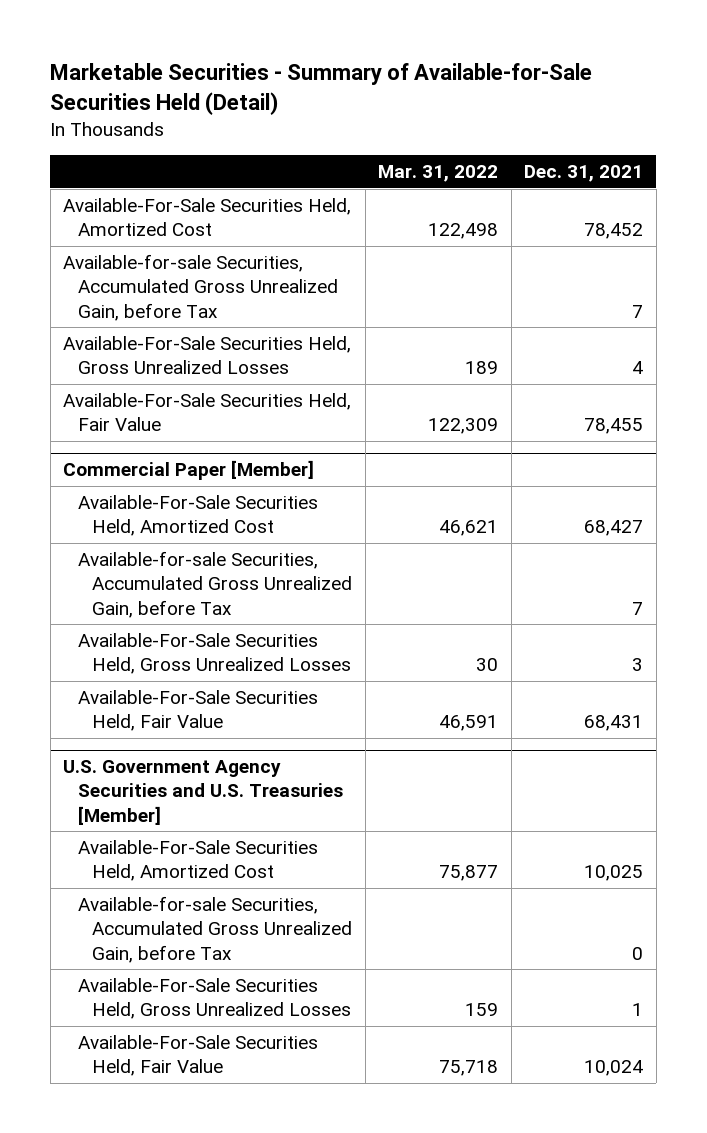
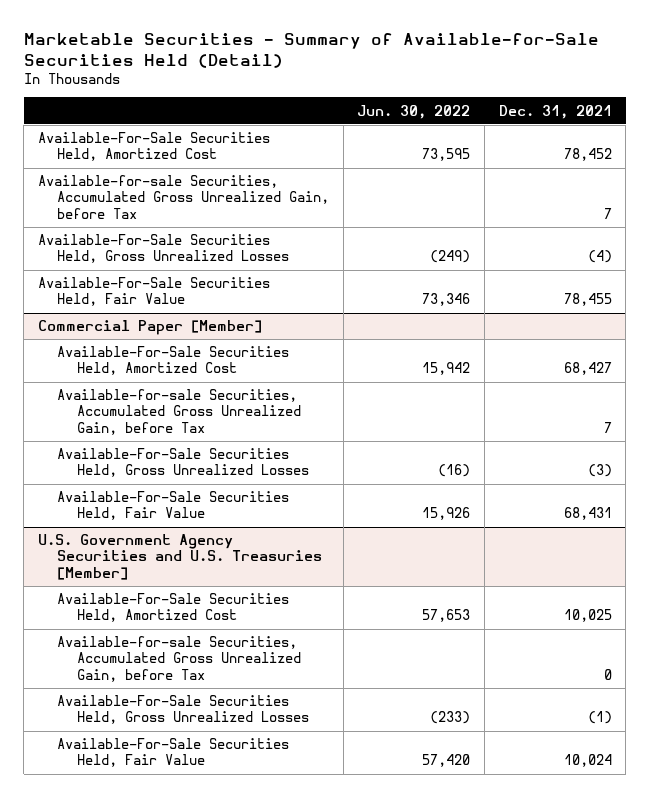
- | Mar. 31, 2022 | Dec. 31, 2021
+ | Jun. 30, 2022 | Dec. 31, 2021
- Available-For-Sale Securities Held, Gross Unrealized Losses | 189 | 4
+ Available-For-Sale Securities Held, Gross Unrealized Losses | (249) | (4)
@ Commercial Paper [Member]
- Available-For-Sale Securities Held, Gross Unrealized Losses | 30 | 3
+ Available-For-Sale Securities Held, Gross Unrealized Losses | (16) | (3)
@ U.S. Government Agency Securities and U.S. Treasuries [Member]
- Available-For-Sale Securities Held, Gross Unrealized Losses | 159 | 1
+ Available-For-Sale Securities Held, Gross Unrealized Losses | (233) | (1)

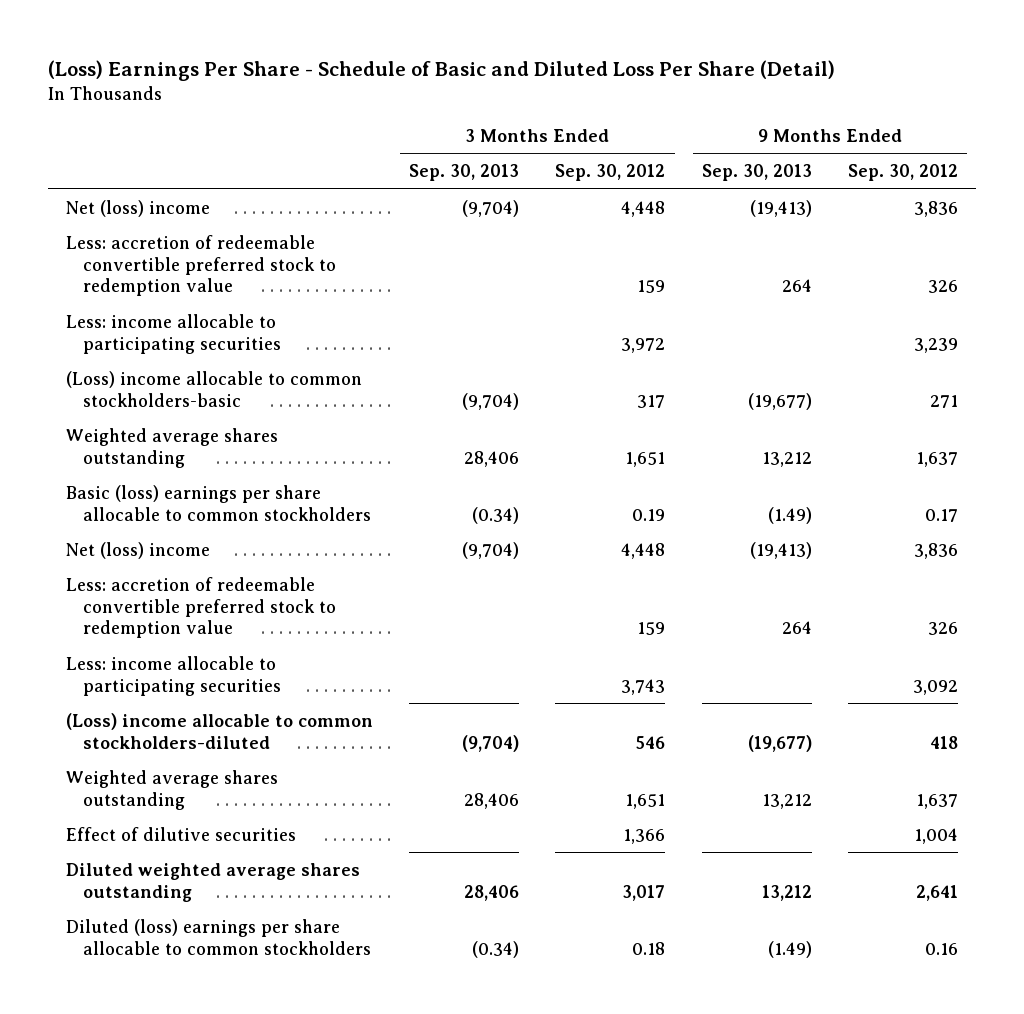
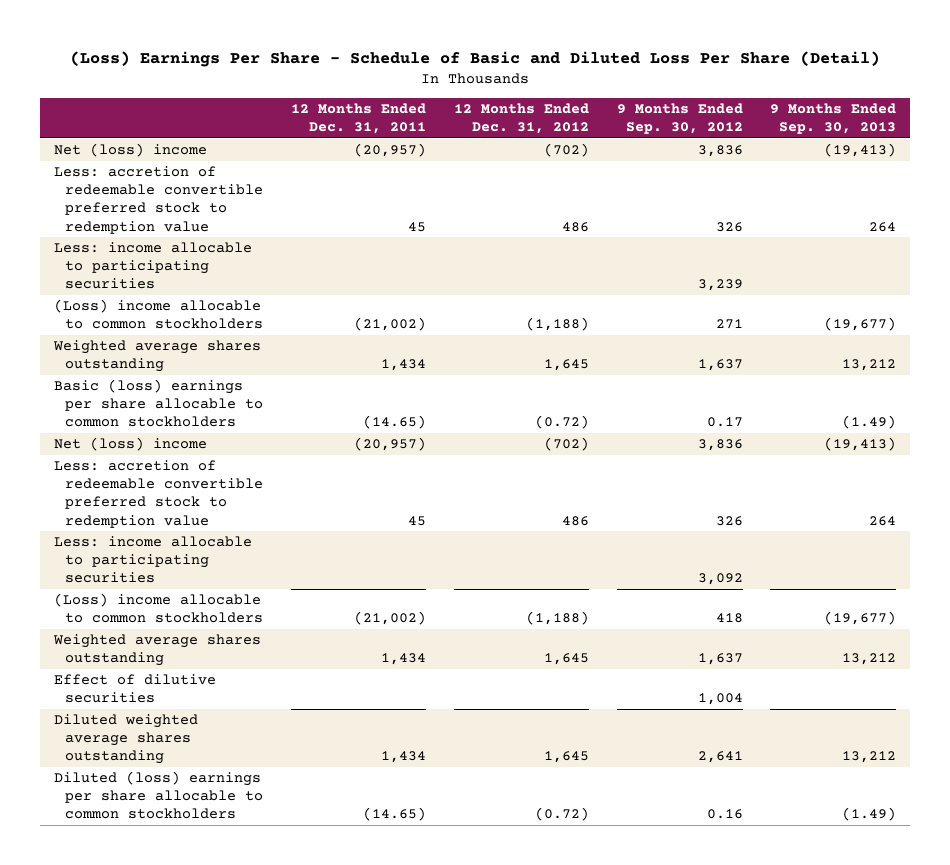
- | 3 Months Ended Sep. 30, 2013 | 3 Months Ended Sep. 30, 2012 | 9 Months Ended Sep. 30, 2013 | 9 Months Ended Sep. 30, 2012
+ | 12 Months Ended Dec. 31, 2011 | 12 Months Ended Dec. 31, 2012 | 9 Months Ended Sep. 30, 2012 | 9 Months Ended Sep. 30, 2013
- (Loss) income allocable to common stockholders-basic | (9,704) | 317 | (19,677) | 271
+ (Loss) income allocable to common stockholders | (21,002) | (1,188) | 271 | (19,677)
- (Loss) income allocable to common stockholders-diluted | (9,704) | 546 | (19,677) | 418
+ (Loss) income allocable to common stockholders | (21,002) | (1,188) | 418 | (19,677)

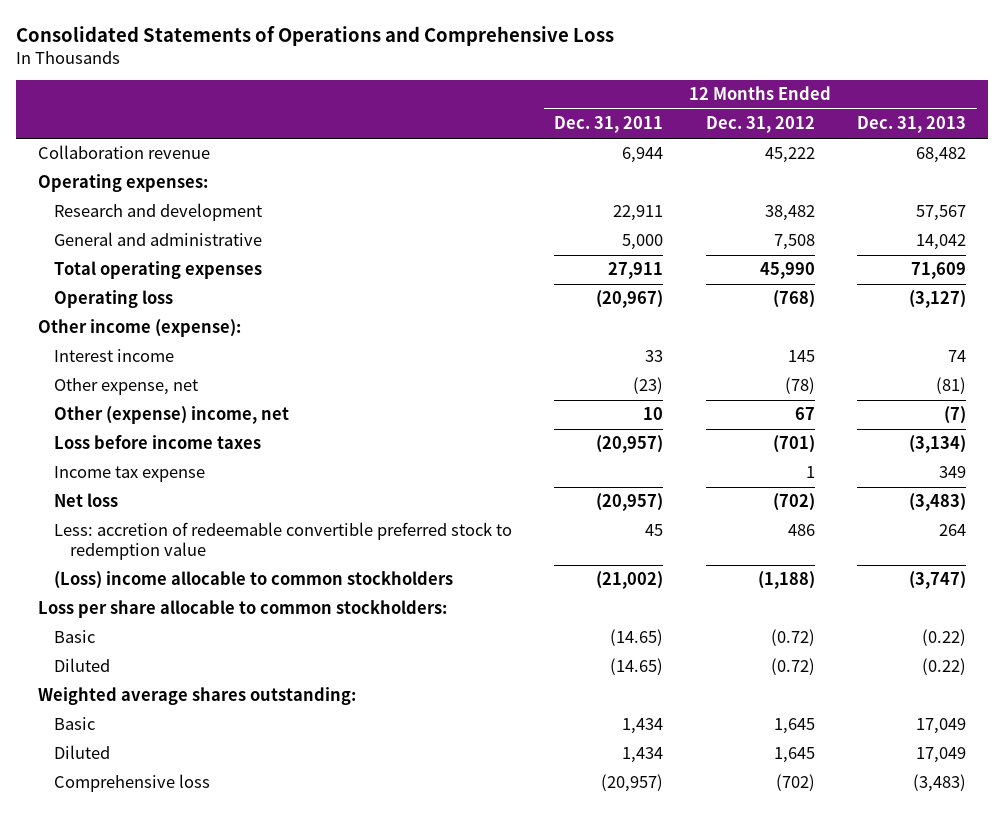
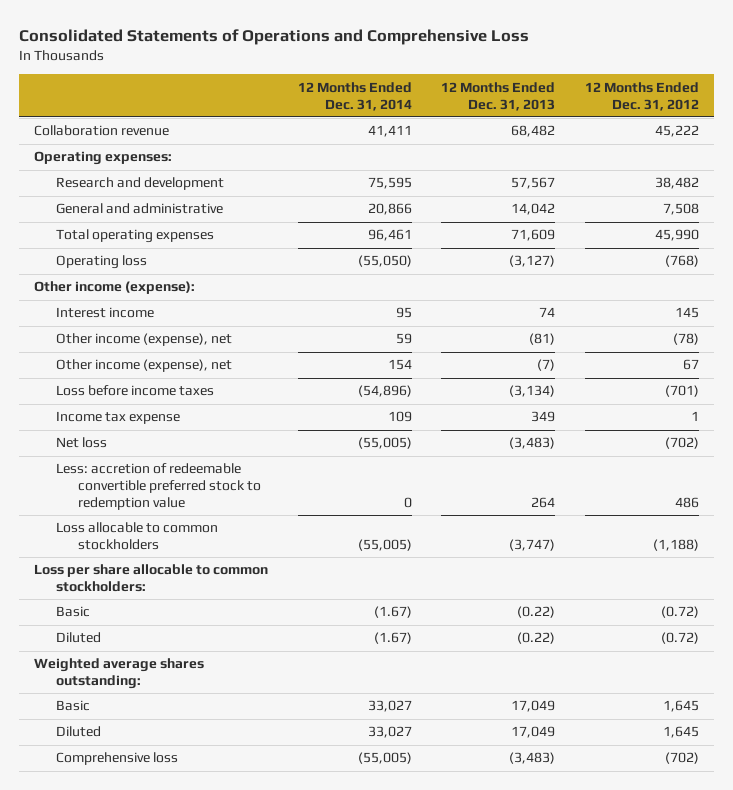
- | 12 Months Ended Dec. 31, 2011 | 12 Months Ended Dec. 31, 2012 | 12 Months Ended Dec. 31, 2013
+ | 12 Months Ended Dec. 31, 2014 | 12 Months Ended Dec. 31, 2013 | 12 Months Ended Dec. 31, 2012
- Other expense, net | (23) | (78) | (81)
- Other (expense) income, net | 10 | 67 | (7)
+ Other income (expense), net | 59 | (81) | (78)
+ Other income (expense), net | 154 | (7) | 67
- (Loss) income allocable to common stockholders | (21,002) | (1,188) | (3,747)
+ Loss allocable to common stockholders | (55,005) | (3,747) | (1,188)

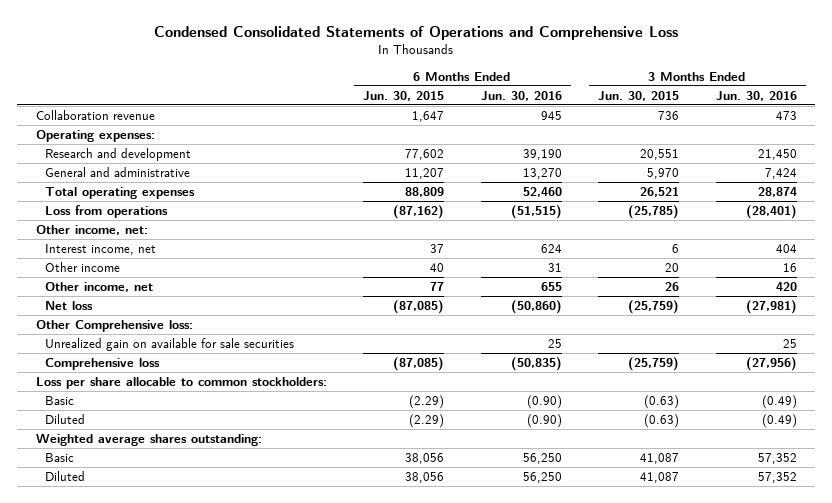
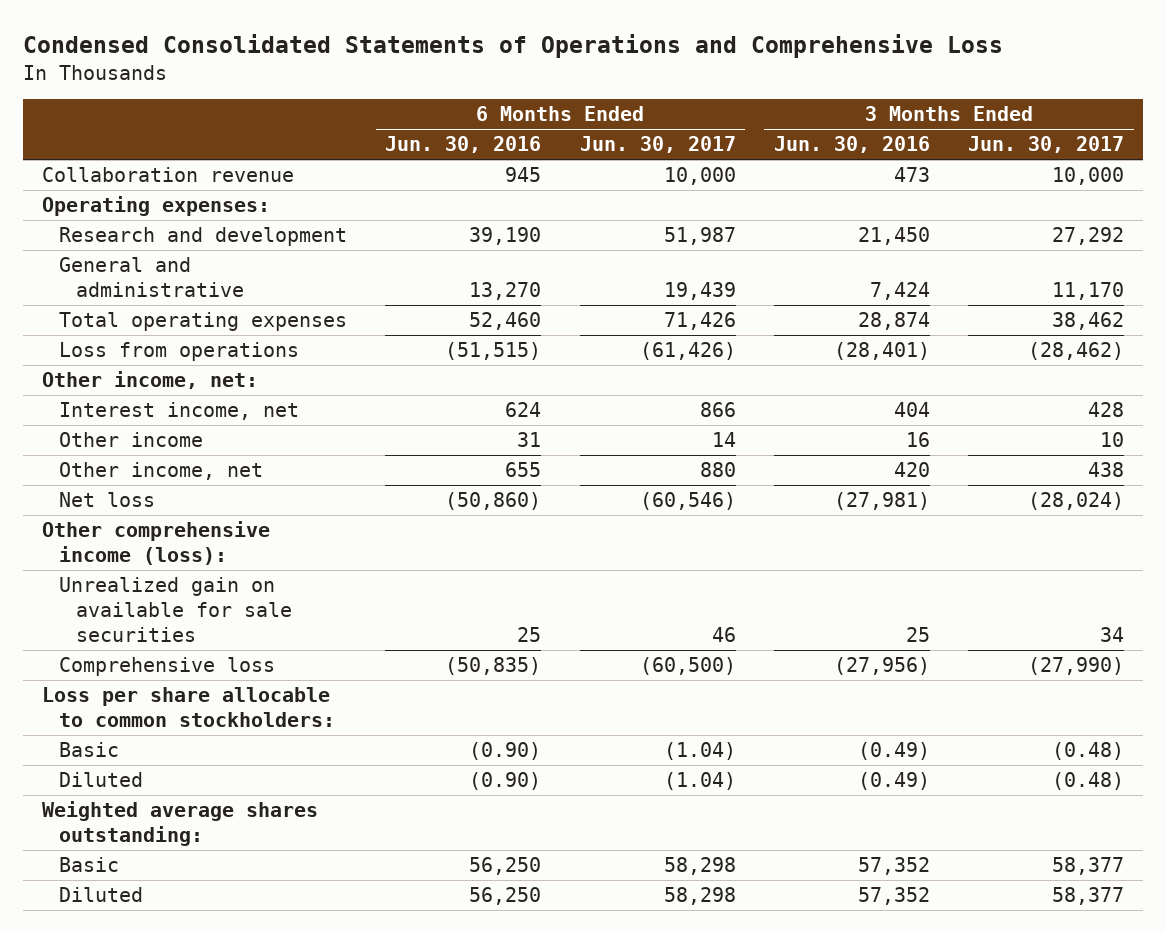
- | 6 Months Ended Jun. 30, 2015 | 6 Months Ended Jun. 30, 2016 | 3 Months Ended Jun. 30, 2015 | 3 Months Ended Jun. 30, 2016
+ | 6 Months Ended Jun. 30, 2016 | 6 Months Ended Jun. 30, 2017 | 3 Months Ended Jun. 30, 2016 | 3 Months Ended Jun. 30, 2017
- Other Comprehensive loss:
+ Other comprehensive income (loss):

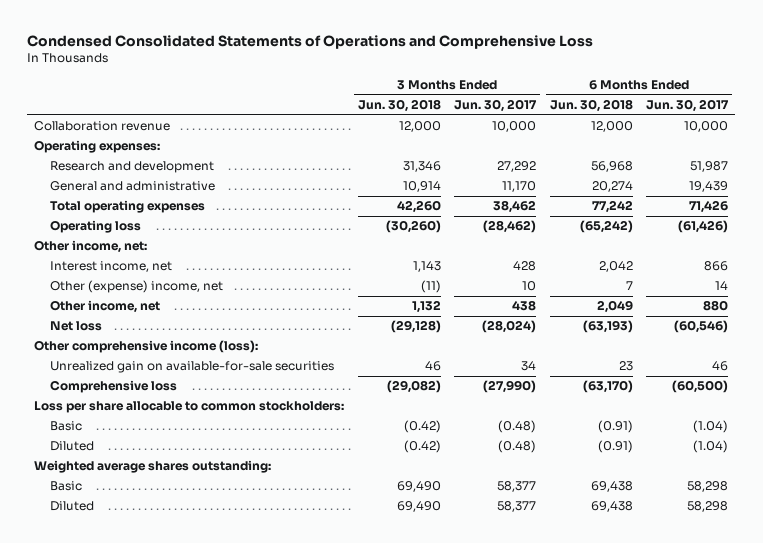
- | 6 Months Ended Jun. 30, 2016 | 6 Months Ended Jun. 30, 2017 | 3 Months Ended Jun. 30, 2016 | 3 Months Ended Jun. 30, 2017
+ | 3 Months Ended Jun. 30, 2018 | 3 Months Ended Jun. 30, 2017 | 6 Months Ended Jun. 30, 2018 | 6 Months Ended Jun. 30, 2017
- Loss from operations | (51,515) | (61,426) | (28,401) | (28,462)
+ Operating loss | (30,260) | (28,462) | (65,242) | (61,426)
- Other income | 31 | 14 | 16 | 10
+ Other (expense) income, net | (11) | 10 | 7 | 14
- Unrealized gain on available for sale securities | 25 | 46 | 25 | 34
+ Unrealized gain on available-for-sale securities | 46 | 34 | 23 | 46

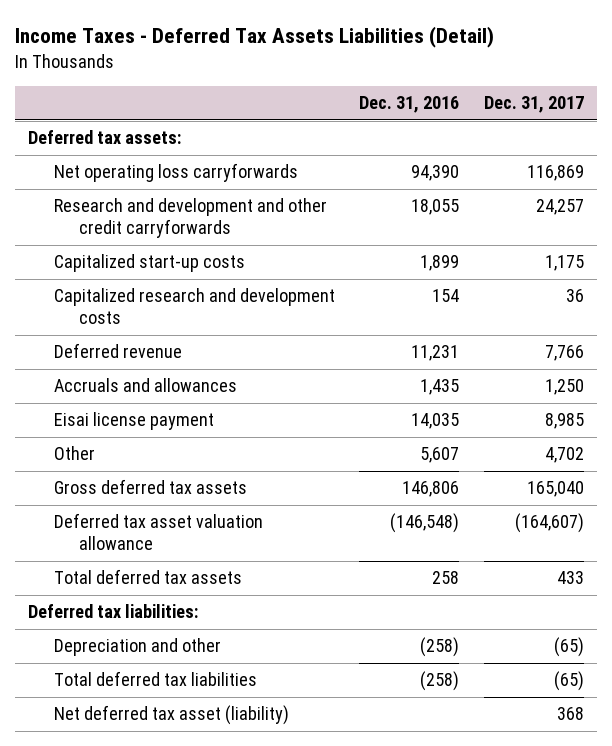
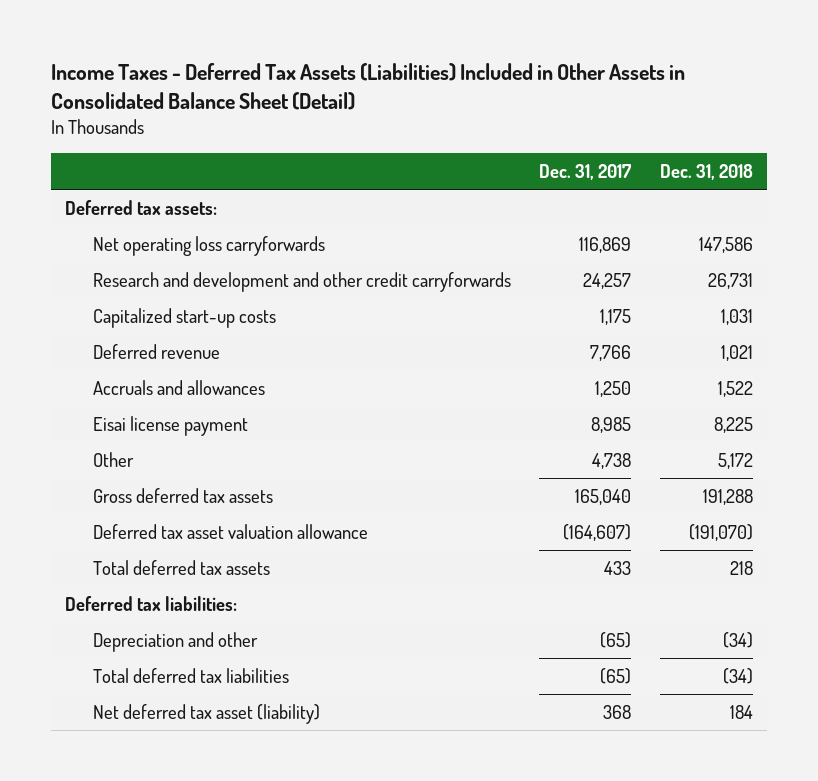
- Income Taxes - Deferred Tax Assets Liabilities (Detail)
+ Income Taxes - Deferred Tax Assets (Liabilities) Included in Other Assets in Consolidated Balance Sheet (Detail)
- | Dec. 31, 2016 | Dec. 31, 2017
+ | Dec. 31, 2017 | Dec. 31, 2018
- Capitalized research and development costs | 154 | 36
- Other | 5,607 | 4,702
+ Other | 4,738 | 5,172

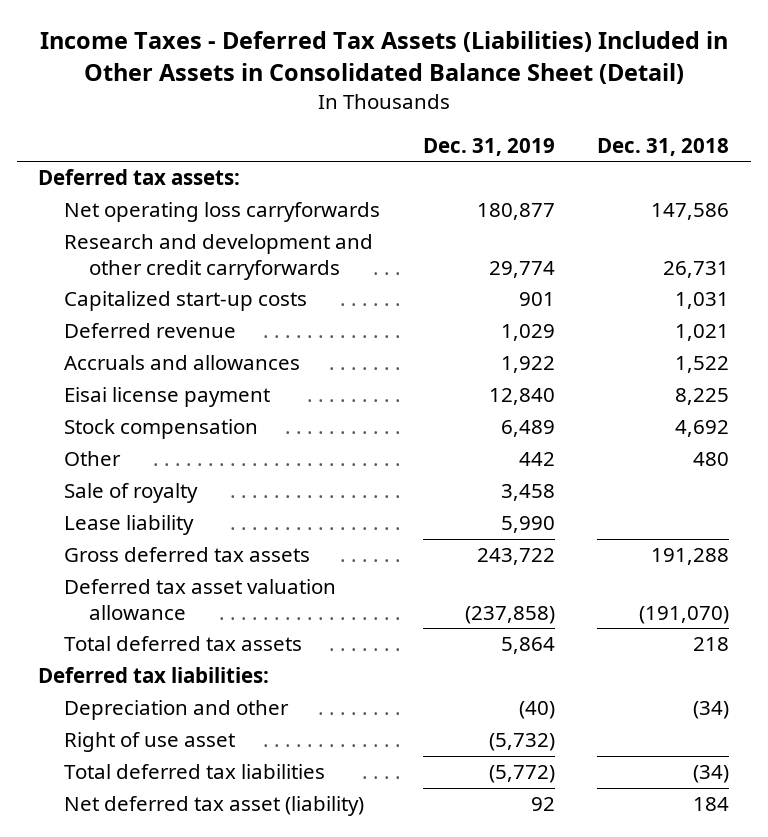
- | Dec. 31, 2017 | Dec. 31, 2018
+ | Dec. 31, 2019 | Dec. 31, 2018
- Other | 4,738 | 5,172
+ Stock compensation | 6,489 | 4,692
+ Other | 442 | 480
+ Sale of royalty | 3,458 |
+ Lease liability | 5,990 |
+ Right of use asset | (5,732) |

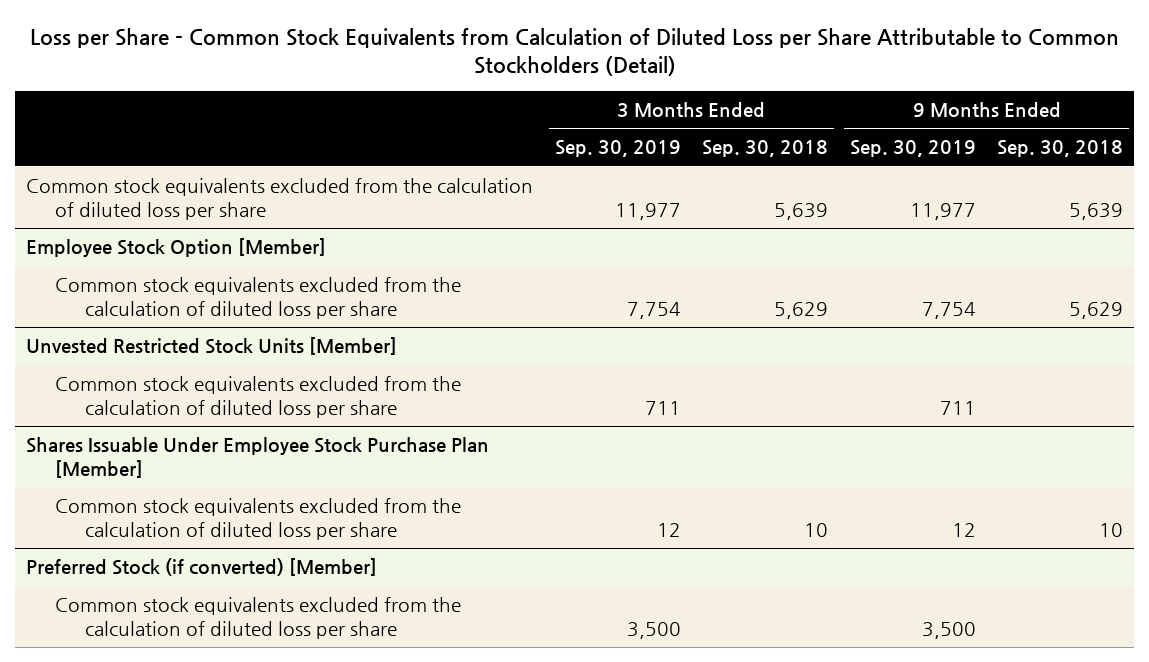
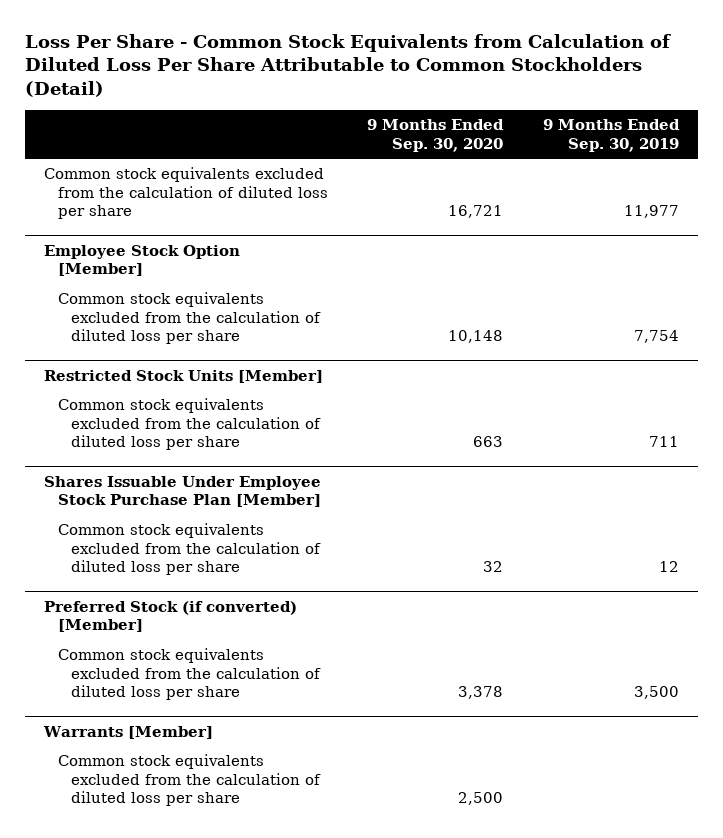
- Loss per Share - Common Stock Equivalents from Calculation of Diluted Loss per Share Attributable to Common Stockholders (Detail)
+ Loss Per Share - Common Stock Equivalents from Calculation of Diluted Loss Per Share Attributable to Common Stockholders (Detail)
- | 3 Months Ended Sep. 30, 2019 | 3 Months Ended Sep. 30, 2018 | 9 Months Ended Sep. 30, 2019 | 9 Months Ended Sep. 30, 2018
+ | 9 Months Ended Sep. 30, 2020 | 9 Months Ended Sep. 30, 2019
- Unvested Restricted Stock Units [Member]
+ Restricted Stock Units [Member]
+ Warrants [Member]
+ Common stock equivalents excluded from the calculation of diluted loss per share | 2,500 |

